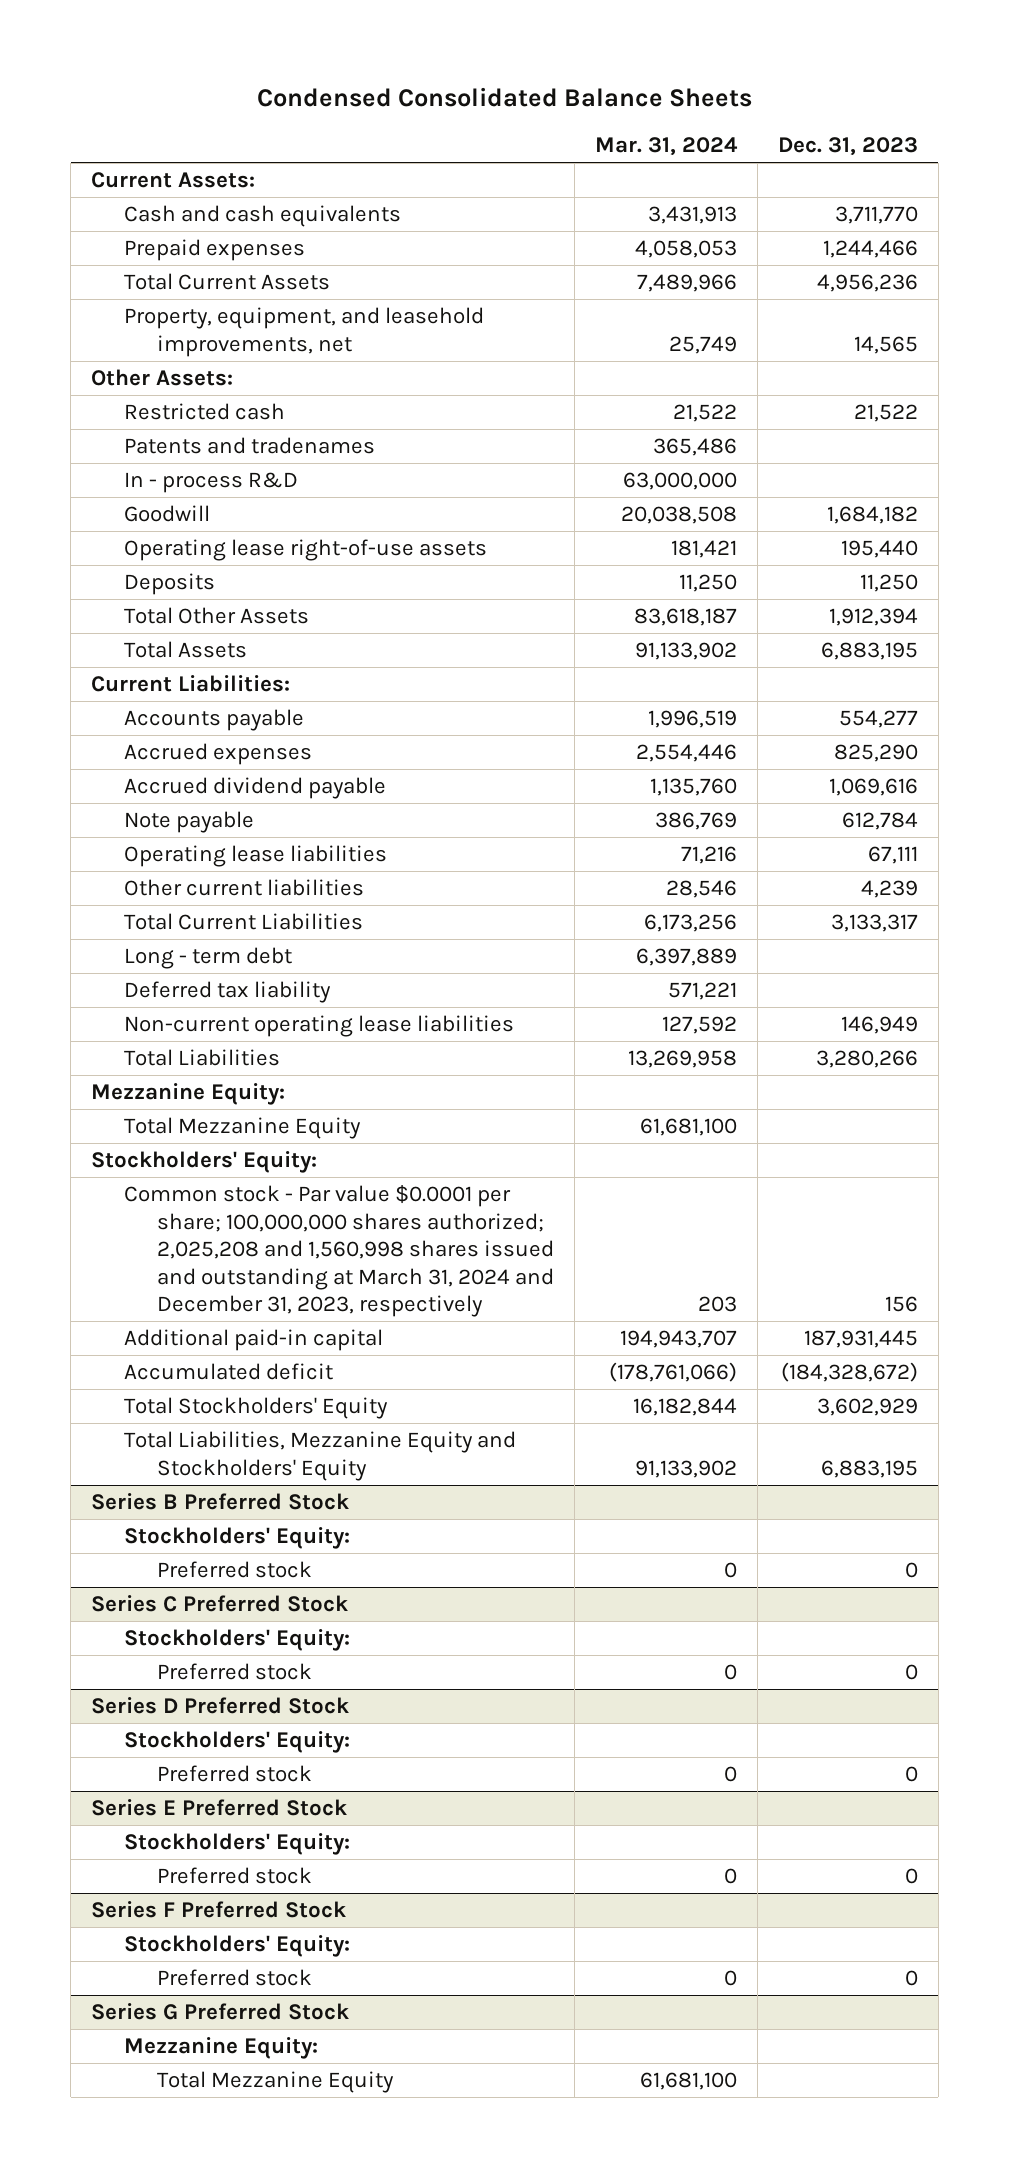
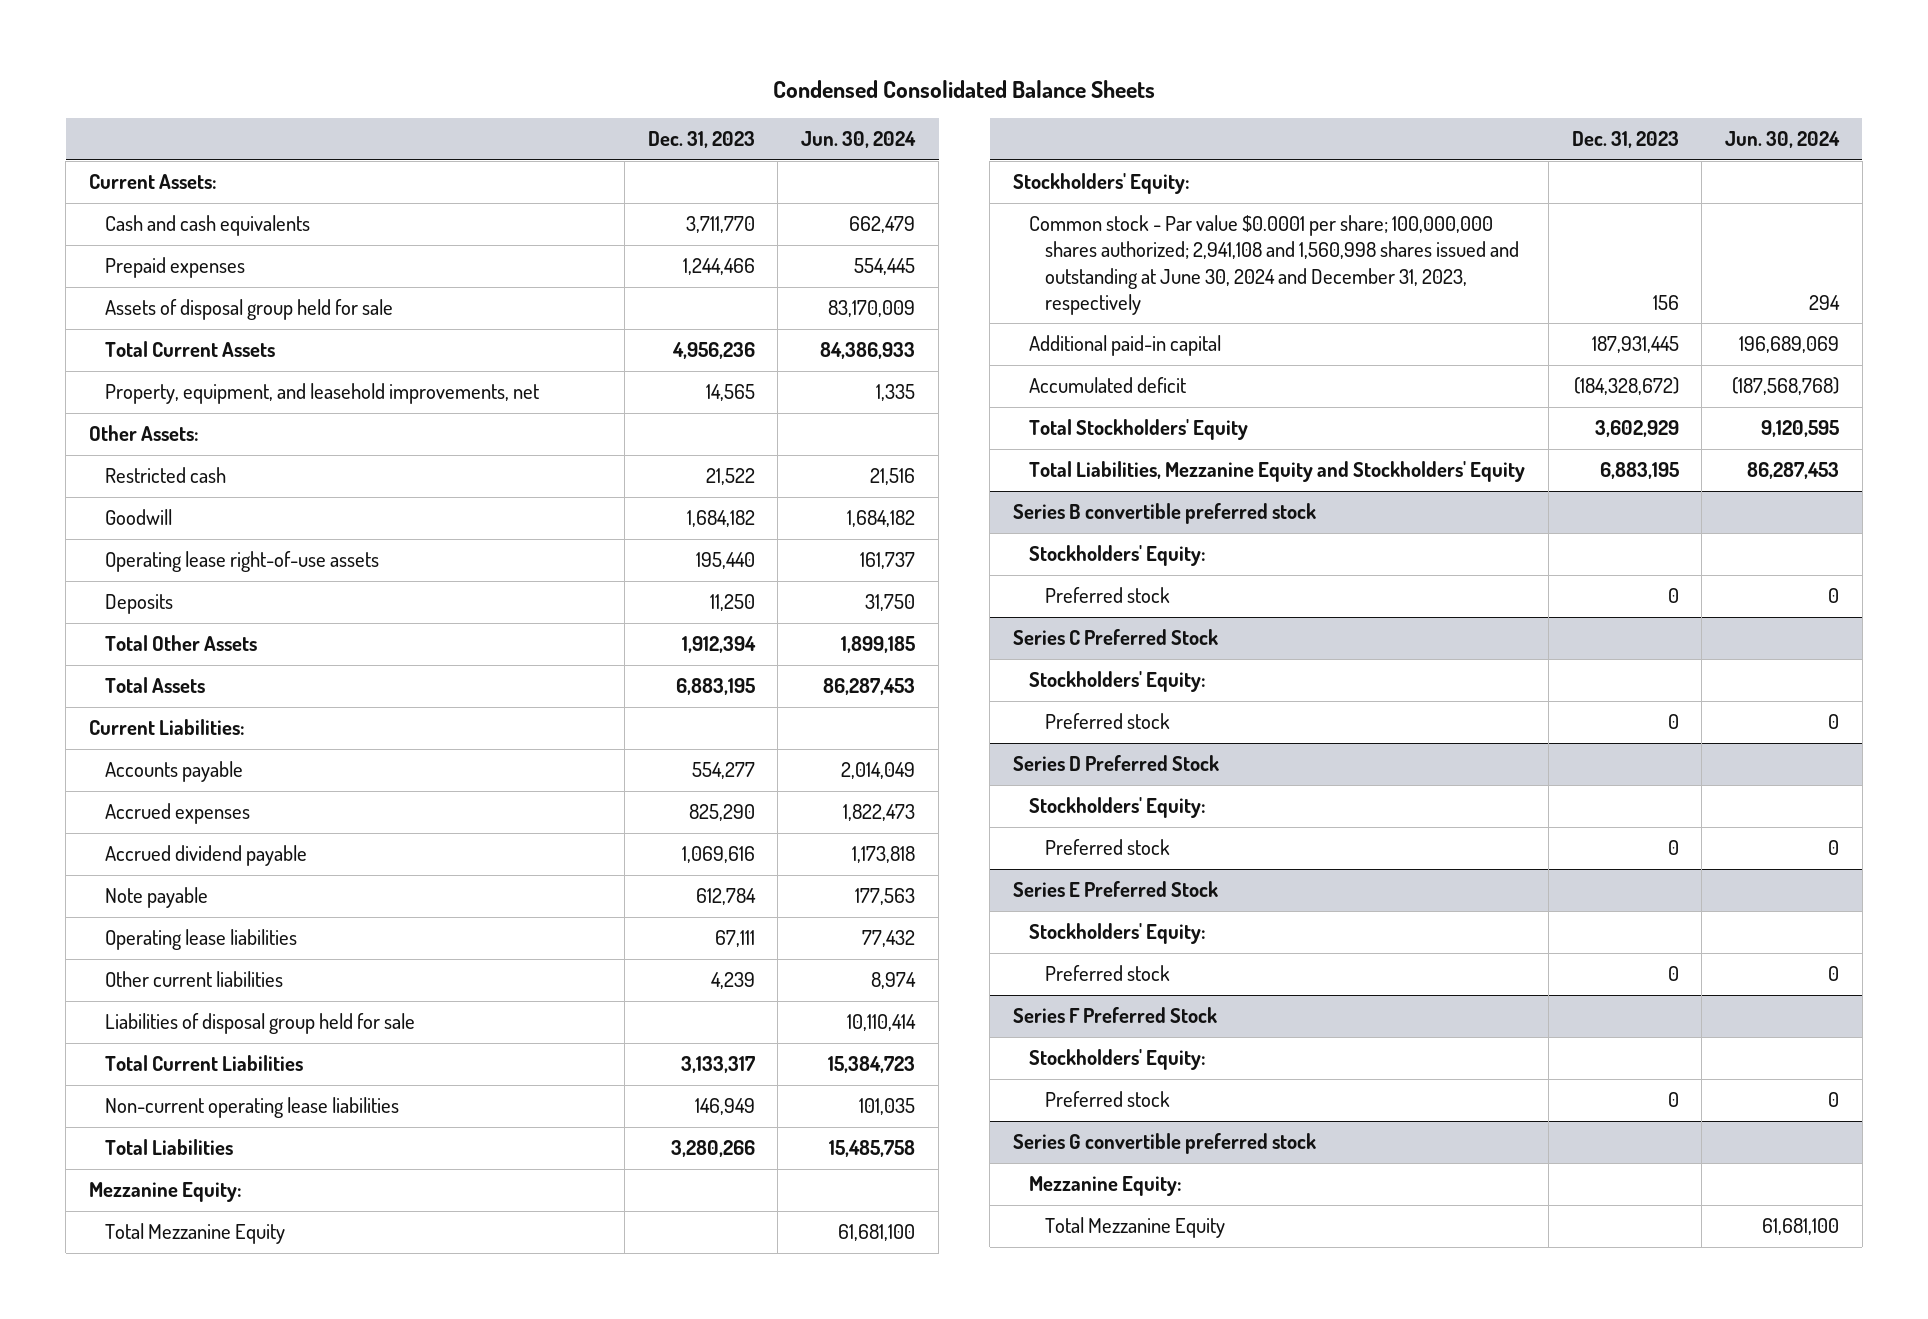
- | Mar. 31, 2024 | Dec. 31, 2023
+ | Dec. 31, 2023 | Jun. 30, 2024
+ Assets of disposal group held for sale | | 83,170,009
- Patents and tradenames | 365,486 |
- In - process R&D | 63,000,000 |
+ Liabilities of disposal group held for sale | | 10,110,414
- Long - term debt | 6,397,889 |
- Deferred tax liability | 571,221 |
- Common stock - Par value $0.0001 per share; 100,000,000 shares authorized; 2,025,208 and 1,560,998 shares issued and outstanding at March 31, 2024 and December 31, 2023, respectively | 203 | 156
+ Common stock - Par value $0.0001 per share; 100,000,000 shares authorized; 2,941,108 and 1,560,998 shares issued and outstanding at June 30, 2024 and December 31, 2023, respectively | 156 | 294
- Series B Preferred Stock
+ Series B convertible preferred stock
- Series G Preferred Stock
+ Series G convertible preferred stock

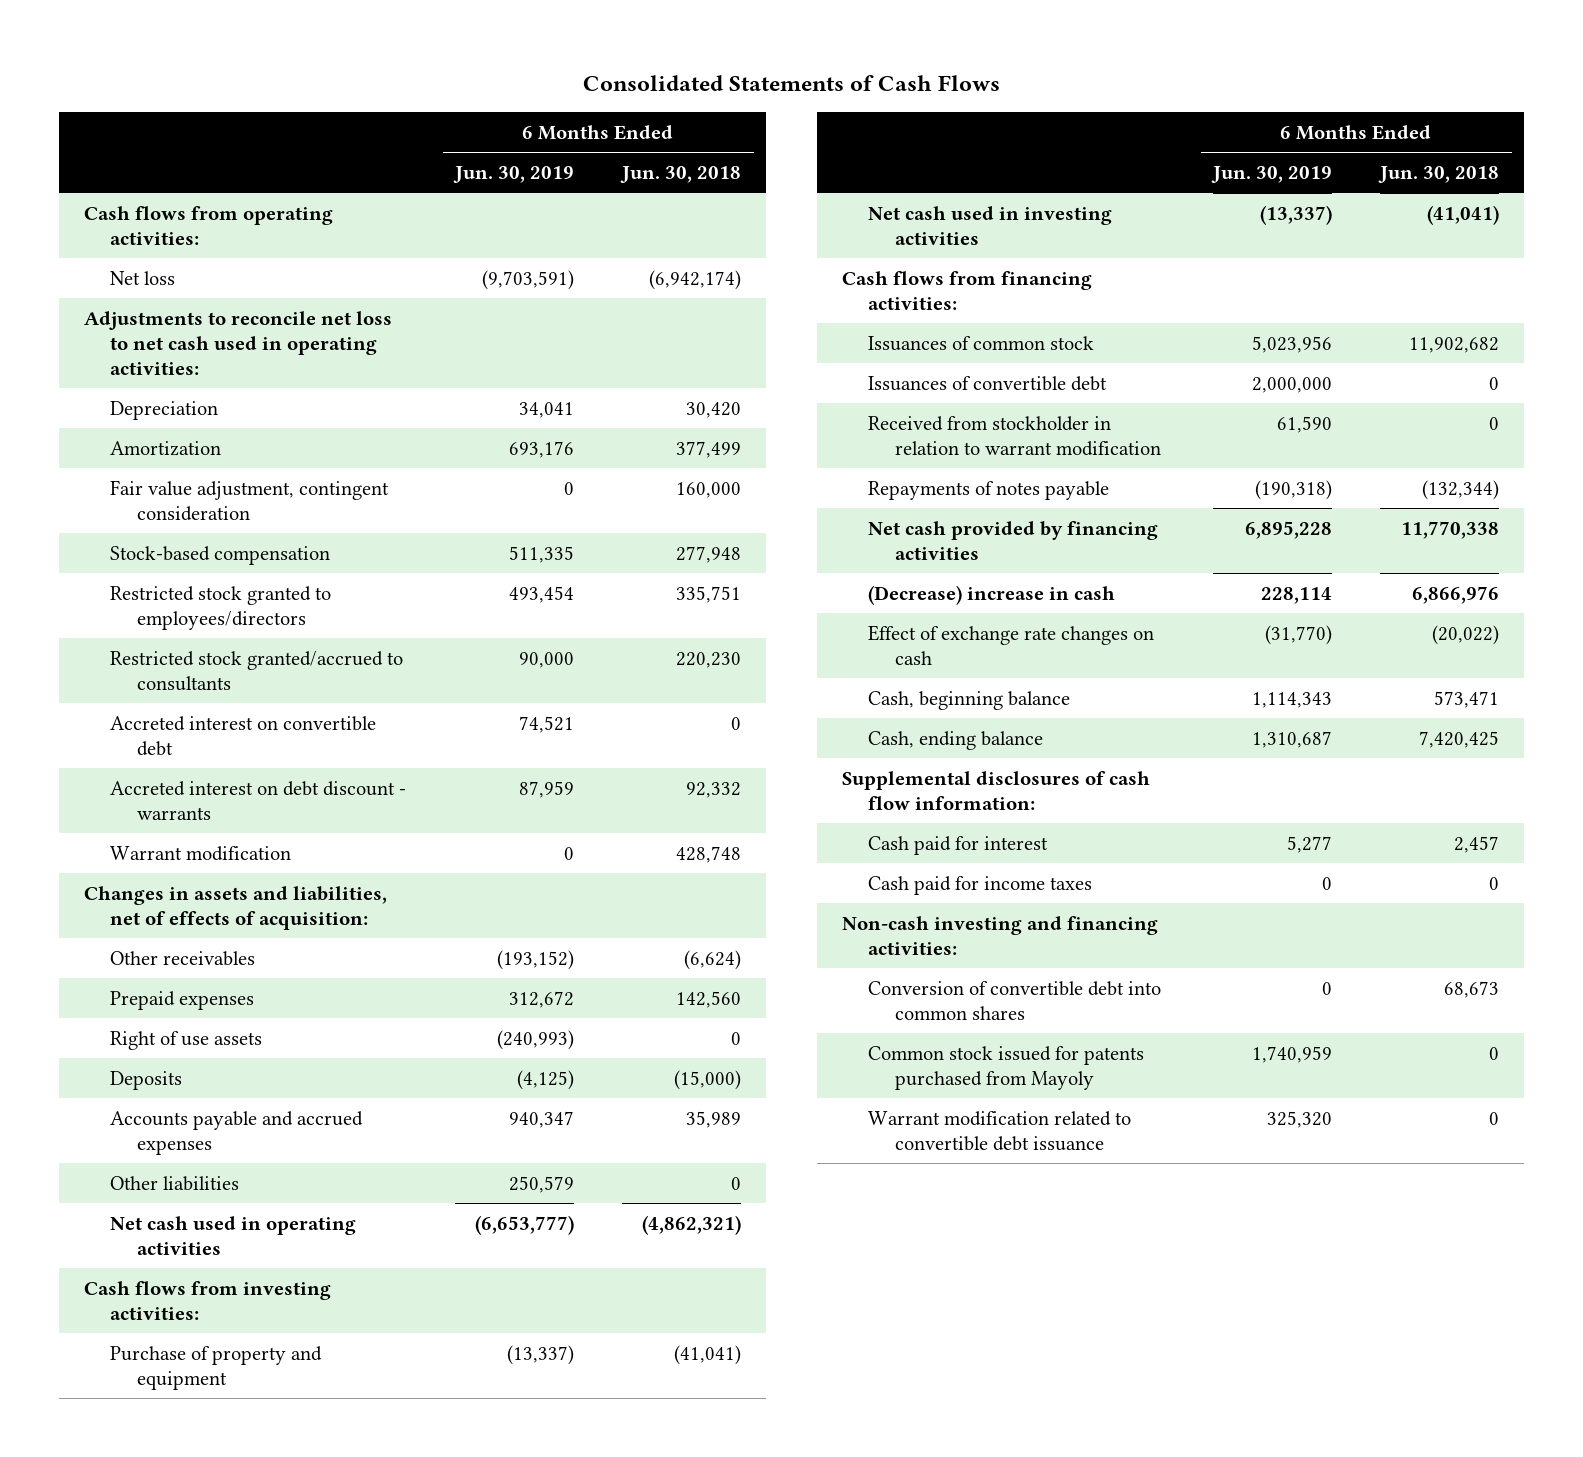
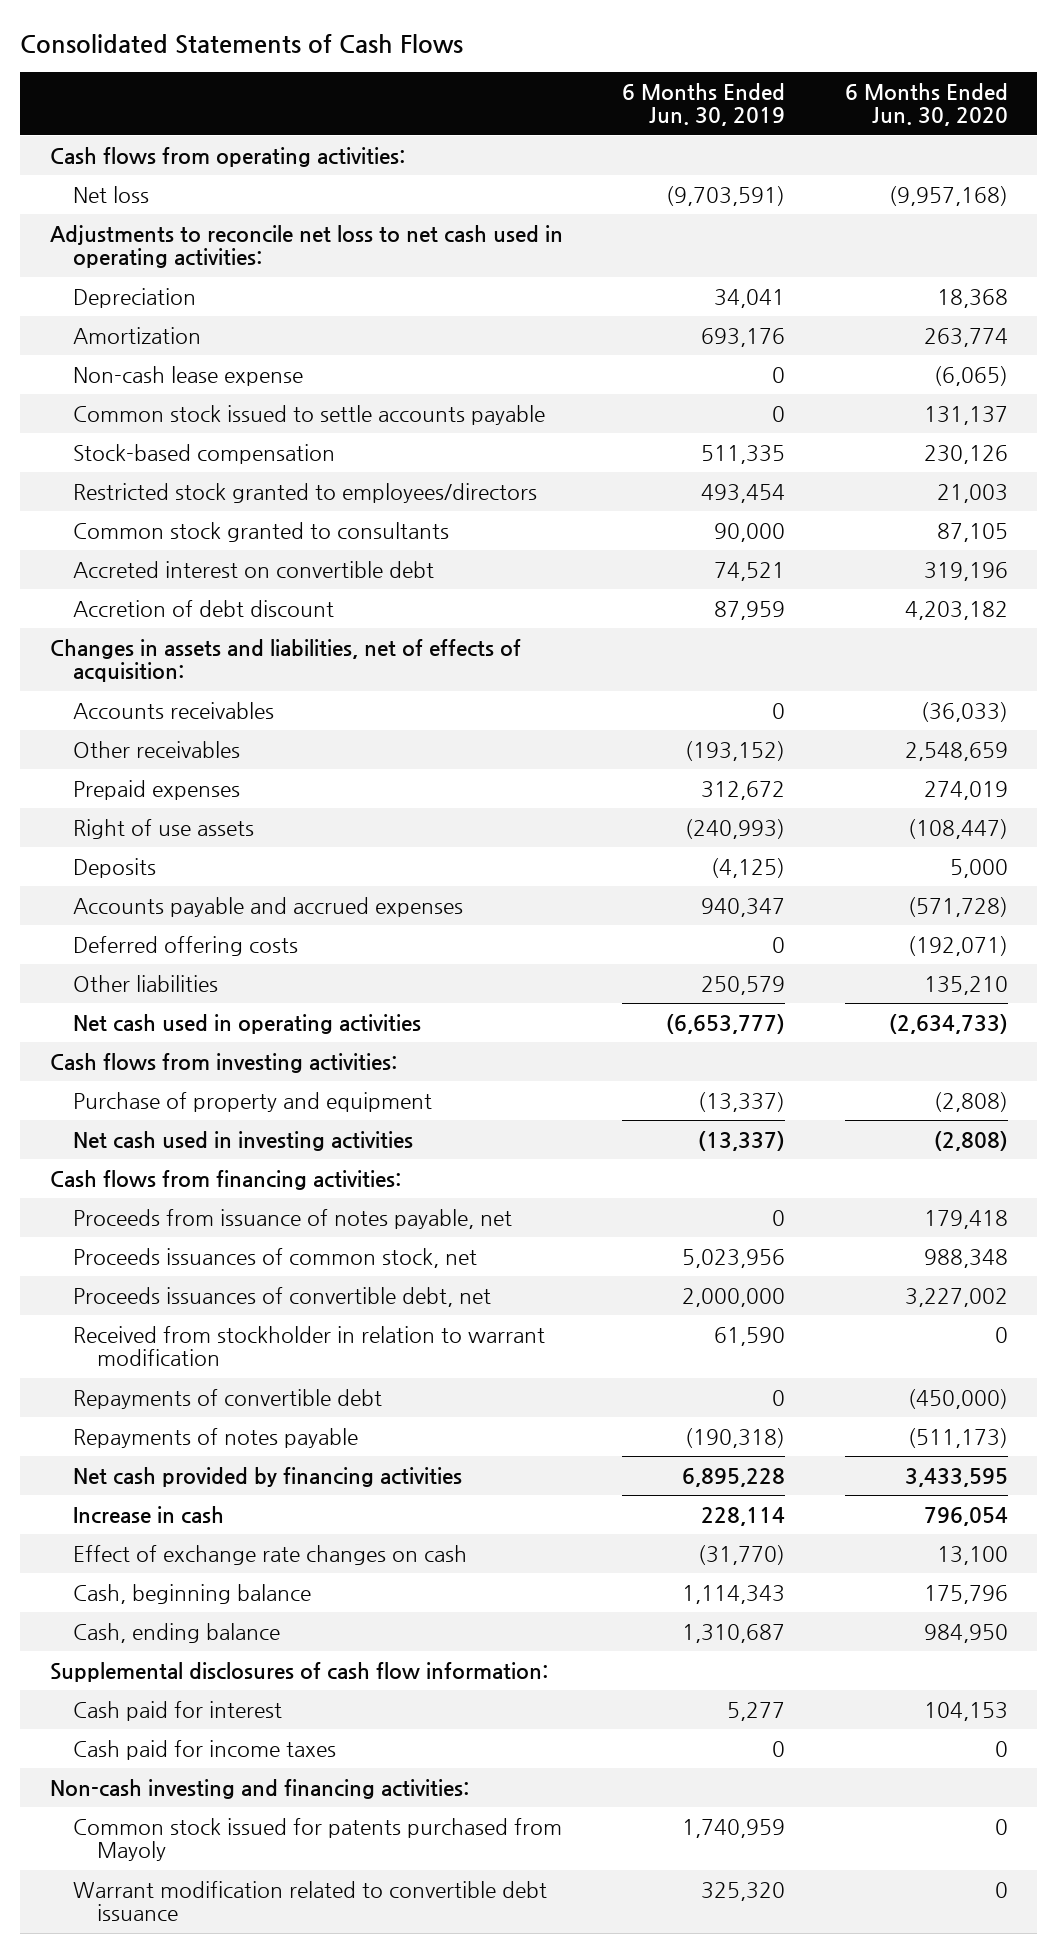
- | 6 Months Ended Jun. 30, 2019 | 6 Months Ended Jun. 30, 2018
+ | 6 Months Ended Jun. 30, 2019 | 6 Months Ended Jun. 30, 2020
- Fair value adjustment, contingent consideration | 0 | 160,000
+ Non-cash lease expense | 0 | (6,065)
+ Common stock issued to settle accounts payable | 0 | 131,137
- Restricted stock granted/accrued to consultants | 90,000 | 220,230
+ Common stock granted to consultants | 90,000 | 87,105
- Accreted interest on debt discount - warrants | 87,959 | 92,332
- Warrant modification | 0 | 428,748
+ Accretion of debt discount | 87,959 | 4,203,182
+ Accounts receivables | 0 | (36,033)
+ Deferred offering costs | 0 | (192,071)
- Issuances of common stock | 5,023,956 | 11,902,682
- Issuances of convertible debt | 2,000,000 | 0
+ Proceeds from issuance of notes payable, net | 0 | 179,418
+ Proceeds issuances of common stock, net | 5,023,956 | 988,348
+ Proceeds issuances of convertible debt, net | 2,000,000 | 3,227,002
+ Repayments of convertible debt | 0 | (450,000)
- (Decrease) increase in cash | 228,114 | 6,866,976
+ Increase in cash | 228,114 | 796,054
- Conversion of convertible debt into common shares | 0 | 68,673

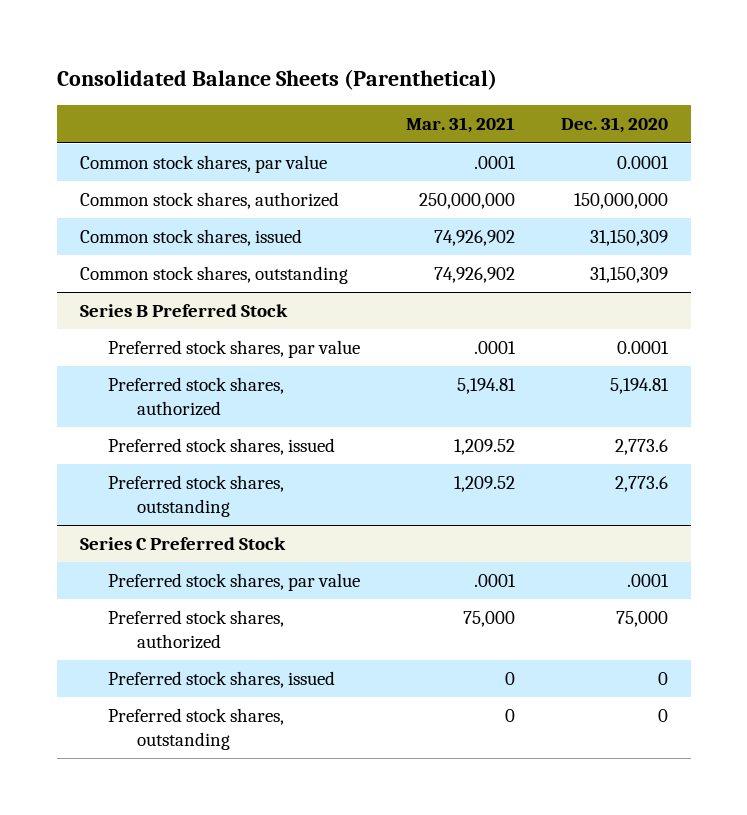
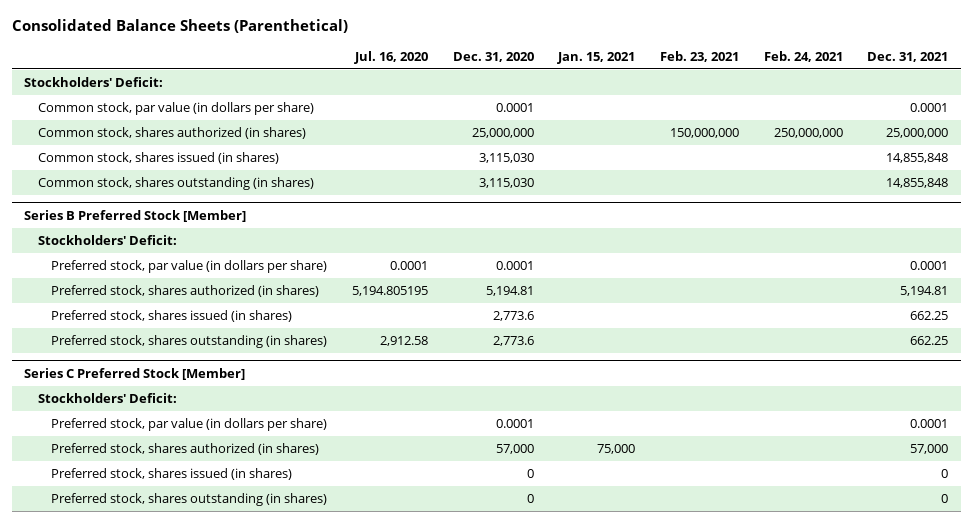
- | Mar. 31, 2021 | Dec. 31, 2020
+ | Jul. 16, 2020 | Dec. 31, 2020 | Jan. 15, 2021 | Feb. 23, 2021 | Feb. 24, 2021 | Dec. 31, 2021
- Common stock shares, par value | .0001 | 0.0001
- Common stock shares, authorized | 250,000,000 | 150,000,000
- Common stock shares, issued | 74,926,902 | 31,150,309
- Common stock shares, outstanding | 74,926,902 | 31,150,309
- Series B Preferred Stock
- Preferred stock shares, par value | .0001 | 0.0001
- Preferred stock shares, authorized | 5,194.81 | 5,194.81
- Preferred stock shares, issued | 1,209.52 | 2,773.6
- Preferred stock shares, outstanding | 1,209.52 | 2,773.6
- Series C Preferred Stock
- Preferred stock shares, par value | .0001 | .0001
- Preferred stock shares, authorized | 75,000 | 75,000
- Preferred stock shares, issued | 0 | 0
- Preferred stock shares, outstanding | 0 | 0
+ Stockholders' Deficit:
+ Common stock, par value (in dollars per share) | | 0.0001 | | | | 0.0001
+ Common stock, shares authorized (in shares) | | 25,000,000 | | 150,000,000 | 250,000,000 | 25,000,000
+ Common stock, shares issued (in shares) | | 3,115,030 | | | | 14,855,848
+ Common stock, shares outstanding (in shares) | | 3,115,030 | | | | 14,855,848
+ Series B Preferred Stock [Member]
+ Stockholders' Deficit:
+ Preferred stock, par value (in dollars per share) | 0.0001 | 0.0001 | | | | 0.0001
+ Preferred stock, shares authorized (in shares) | 5,194.805195 | 5,194.81 | | | | 5,194.81
+ Preferred stock, shares issued (in shares) | | 2,773.6 | | | | 662.25
+ Preferred stock, shares outstanding (in shares) | 2,912.58 | 2,773.6 | | | | 662.25
+ Series C Preferred Stock [Member]
+ Stockholders' Deficit:
+ Preferred stock, par value (in dollars per share) | | 0.0001 | | | | 0.0001
+ Preferred stock, shares authorized (in shares) | | 57,000 | 75,000 | | | 57,000
+ Preferred stock, shares issued (in shares) | | 0 | | | | 0
+ Preferred stock, shares outstanding (in shares) | | 0 | | | | 0

